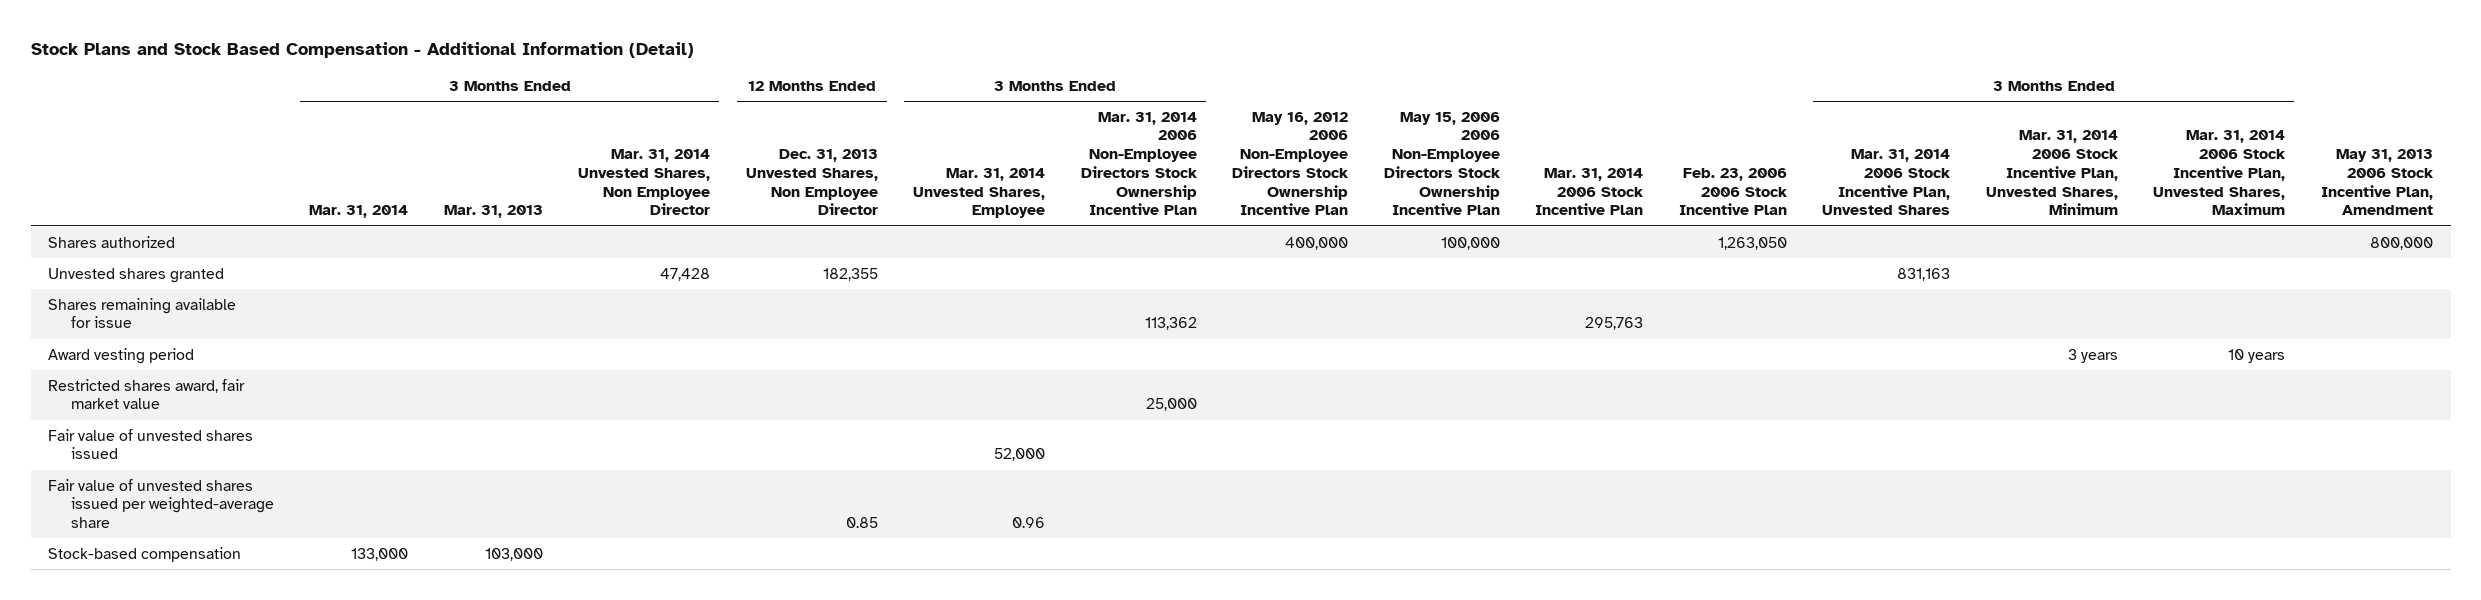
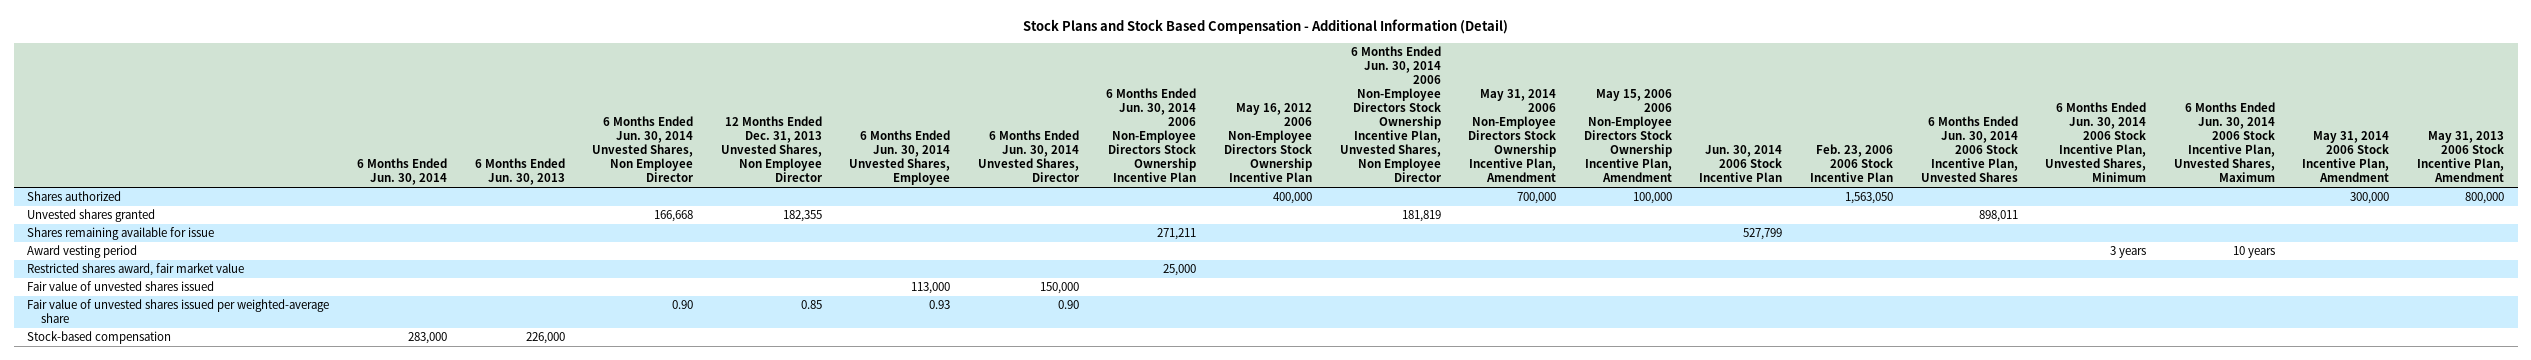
- | 3 Months Ended Mar. 31, 2014 | 3 Months Ended Mar. 31, 2013 | 3 Months Ended Mar. 31, 2014 Unvested Shares, Non Employee Director | 12 Months Ended Dec. 31, 2013 Unvested Shares, Non Employee Director | 3 Months Ended Mar. 31, 2014 Unvested Shares, Employee | 3 Months Ended Mar. 31, 2014 2006 Non-Employee Directors Stock Ownership Incentive Plan | May 16, 2012 2006 Non-Employee Directors Stock Ownership Incentive Plan | May 15, 2006 2006 Non-Employee Directors Stock Ownership Incentive Plan | Mar. 31, 2014 2006 Stock Incentive Plan | Feb. 23, 2006 2006 Stock Incentive Plan | 3 Months Ended Mar. 31, 2014 2006 Stock Incentive Plan, Unvested Shares | 3 Months Ended Mar. 31, 2014 2006 Stock Incentive Plan, Unvested Shares, Minimum | 3 Months Ended Mar. 31, 2014 2006 Stock Incentive Plan, Unvested Shares, Maximum | May 31, 2013 2006 Stock Incentive Plan, Amendment
+ | 6 Months Ended Jun. 30, 2014 | 6 Months Ended Jun. 30, 2013 | 6 Months Ended Jun. 30, 2014 Unvested Shares, Non Employee Director | 12 Months Ended Dec. 31, 2013 Unvested Shares, Non Employee Director | 6 Months Ended Jun. 30, 2014 Unvested Shares, Employee | 6 Months Ended Jun. 30, 2014 Unvested Shares, Director | 6 Months Ended Jun. 30, 2014 2006 Non-Employee Directors Stock Ownership Incentive Plan | May 16, 2012 2006 Non-Employee Directors Stock Ownership Incentive Plan | 6 Months Ended Jun. 30, 2014 2006 Non-Employee Directors Stock Ownership Incentive Plan, Unvested Shares, Non Employee Director | May 31, 2014 2006 Non-Employee Directors Stock Ownership Incentive Plan, Amendment | May 15, 2006 2006 Non-Employee Directors Stock Ownership Incentive Plan, Amendment | Jun. 30, 2014 2006 Stock Incentive Plan | Feb. 23, 2006 2006 Stock Incentive Plan | 6 Months Ended Jun. 30, 2014 2006 Stock Incentive Plan, Unvested Shares | 6 Months Ended Jun. 30, 2014 2006 Stock Incentive Plan, Unvested Shares, Minimum | 6 Months Ended Jun. 30, 2014 2006 Stock Incentive Plan, Unvested Shares, Maximum | May 31, 2014 2006 Stock Incentive Plan, Amendment | May 31, 2013 2006 Stock Incentive Plan, Amendment
- Shares authorized | | | | | | | 400,000 | 100,000 | | 1,263,050 | | | | 800,000
+ Shares authorized | | | | | | | | 400,000 | | 700,000 | 100,000 | | 1,563,050 | | | | 300,000 | 800,000

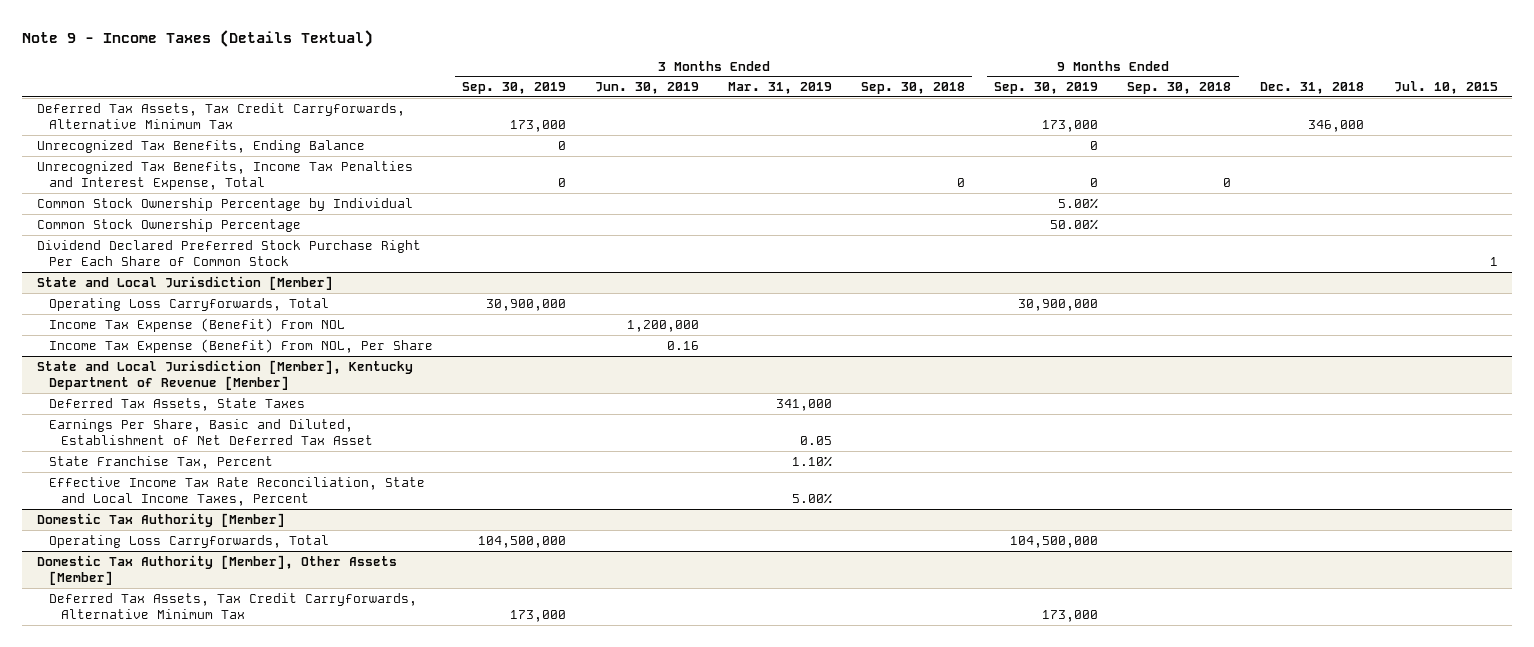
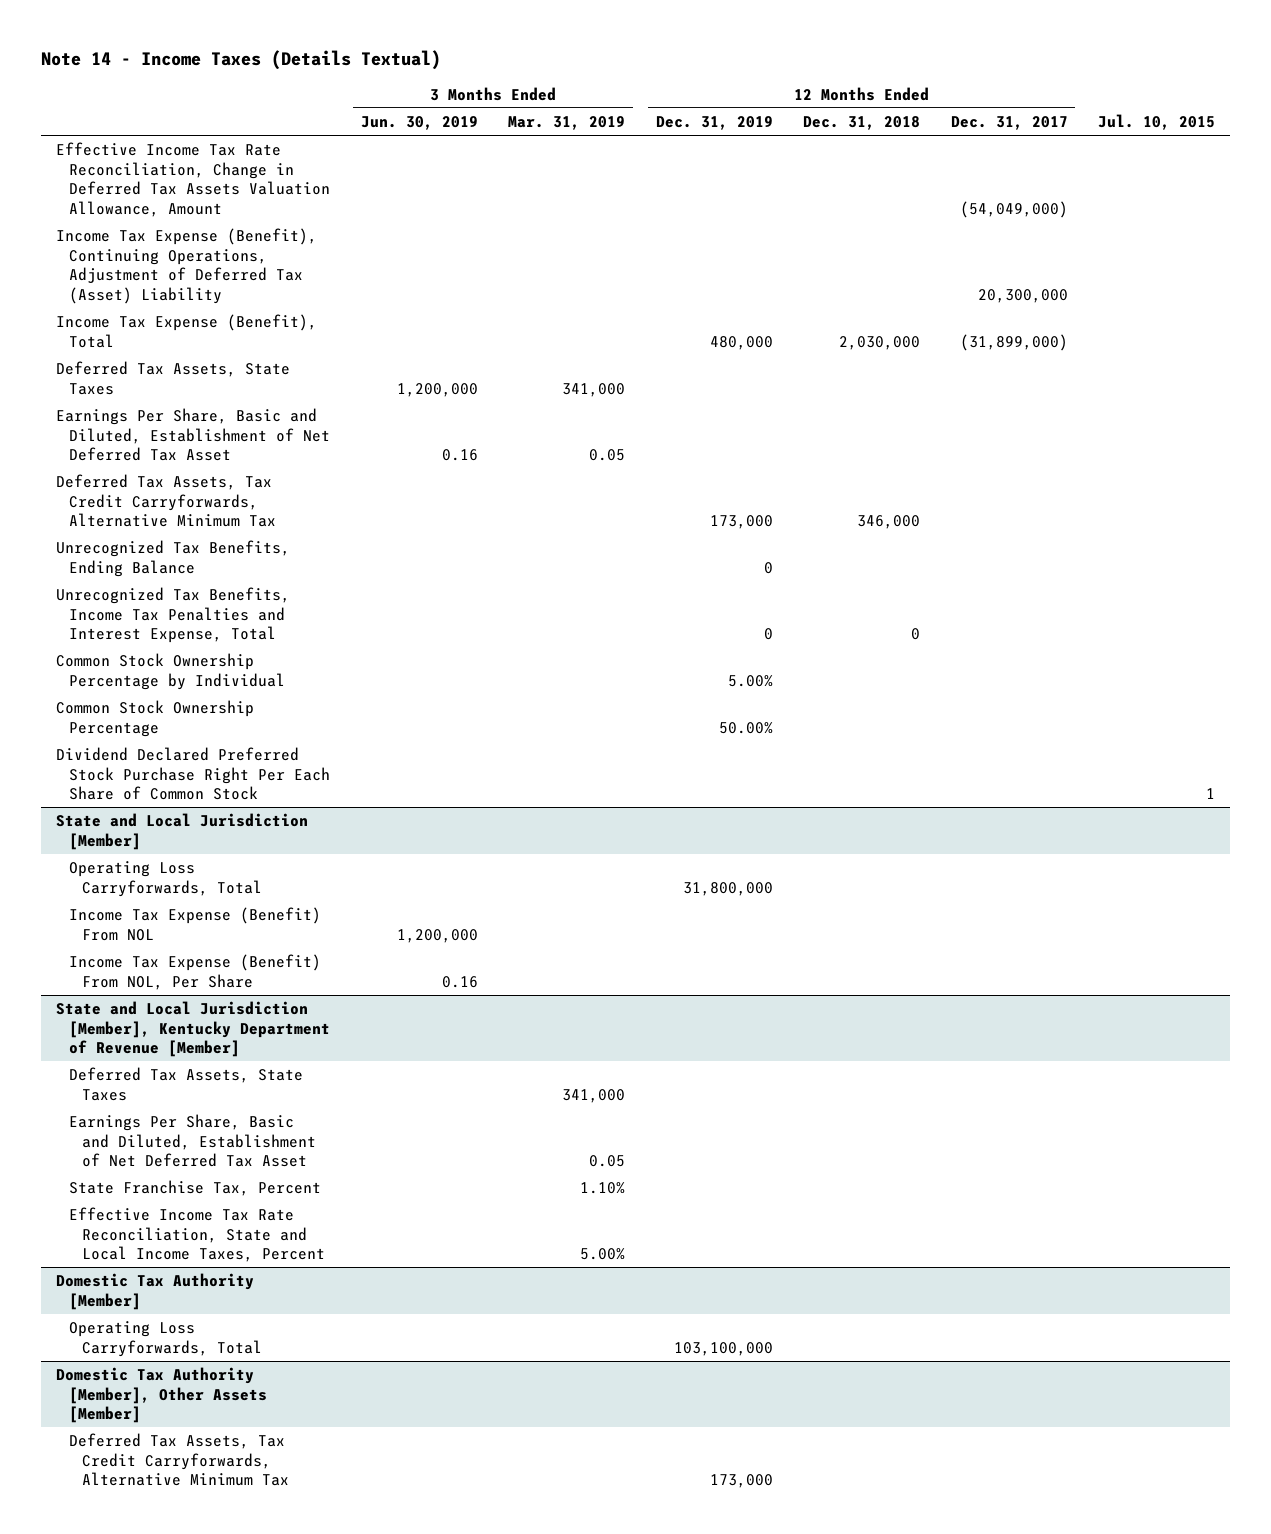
- Note 9 - Income Taxes (Details Textual)
+ Note 14 - Income Taxes (Details Textual)
- | 3 Months Ended Sep. 30, 2019 | 3 Months Ended Jun. 30, 2019 | 3 Months Ended Mar. 31, 2019 | 3 Months Ended Sep. 30, 2018 | 9 Months Ended Sep. 30, 2019 | 9 Months Ended Sep. 30, 2018 | Dec. 31, 2018 | Jul. 10, 2015
+ | 3 Months Ended Jun. 30, 2019 | 3 Months Ended Mar. 31, 2019 | 12 Months Ended Dec. 31, 2019 | 12 Months Ended Dec. 31, 2018 | 12 Months Ended Dec. 31, 2017 | Jul. 10, 2015
+ Effective Income Tax Rate Reconciliation, Change in Deferred Tax Assets Valuation Allowance, Amount | | | | | (54,049,000) |
+ Income Tax Expense (Benefit), Continuing Operations, Adjustment of Deferred Tax (Asset) Liability | | | | | 20,300,000 |
+ Income Tax Expense (Benefit), Total | | | 480,000 | 2,030,000 | (31,899,000) |
+ Deferred Tax Assets, State Taxes | 1,200,000 | 341,000 | | | |
+ Earnings Per Share, Basic and Diluted, Establishment of Net Deferred Tax Asset | 0.16 | 0.05 | | | |

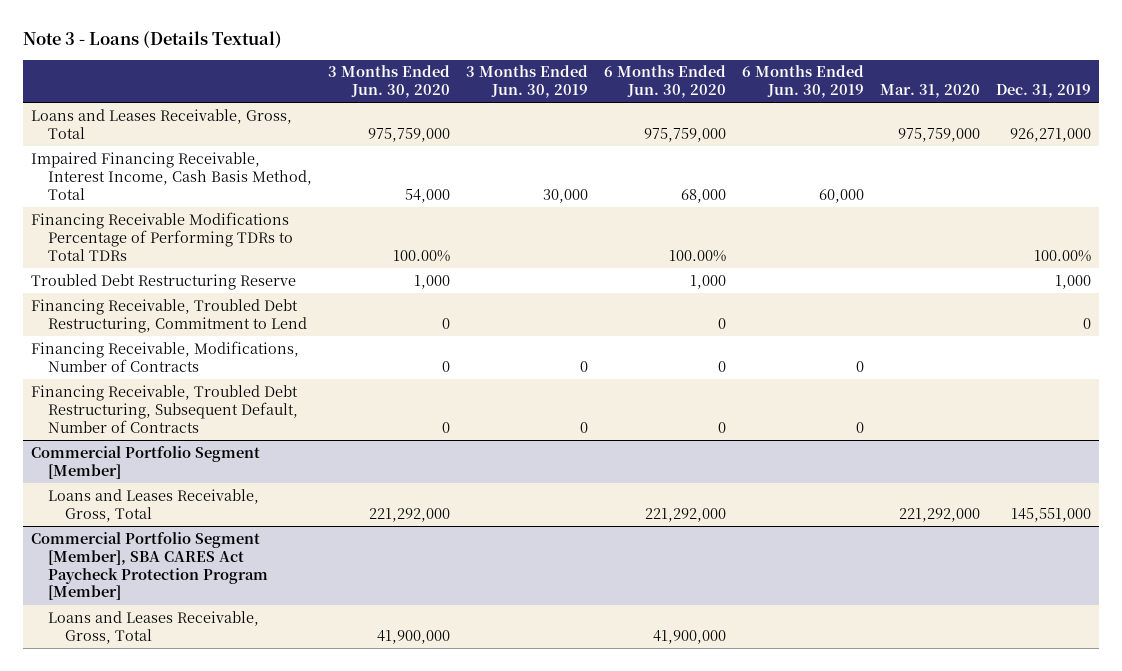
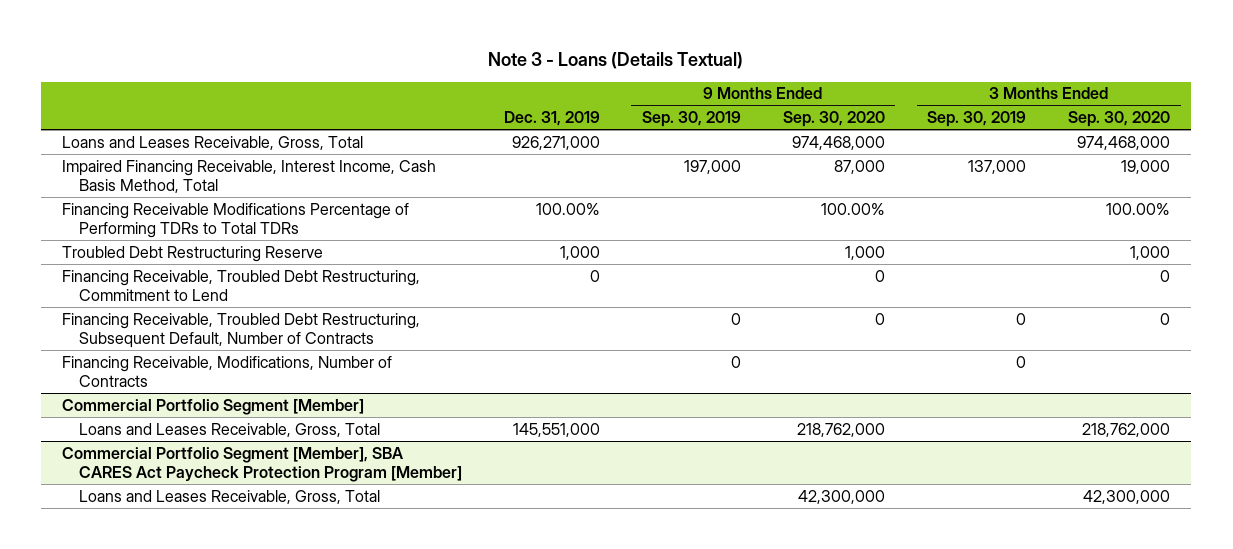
- | 3 Months Ended Jun. 30, 2020 | 3 Months Ended Jun. 30, 2019 | 6 Months Ended Jun. 30, 2020 | 6 Months Ended Jun. 30, 2019 | Mar. 31, 2020 | Dec. 31, 2019
+ | Dec. 31, 2019 | 9 Months Ended Sep. 30, 2019 | 9 Months Ended Sep. 30, 2020 | 3 Months Ended Sep. 30, 2019 | 3 Months Ended Sep. 30, 2020
moved down: Financing Receivable, Modifications, Number of Contracts | | 0 | | 0 |

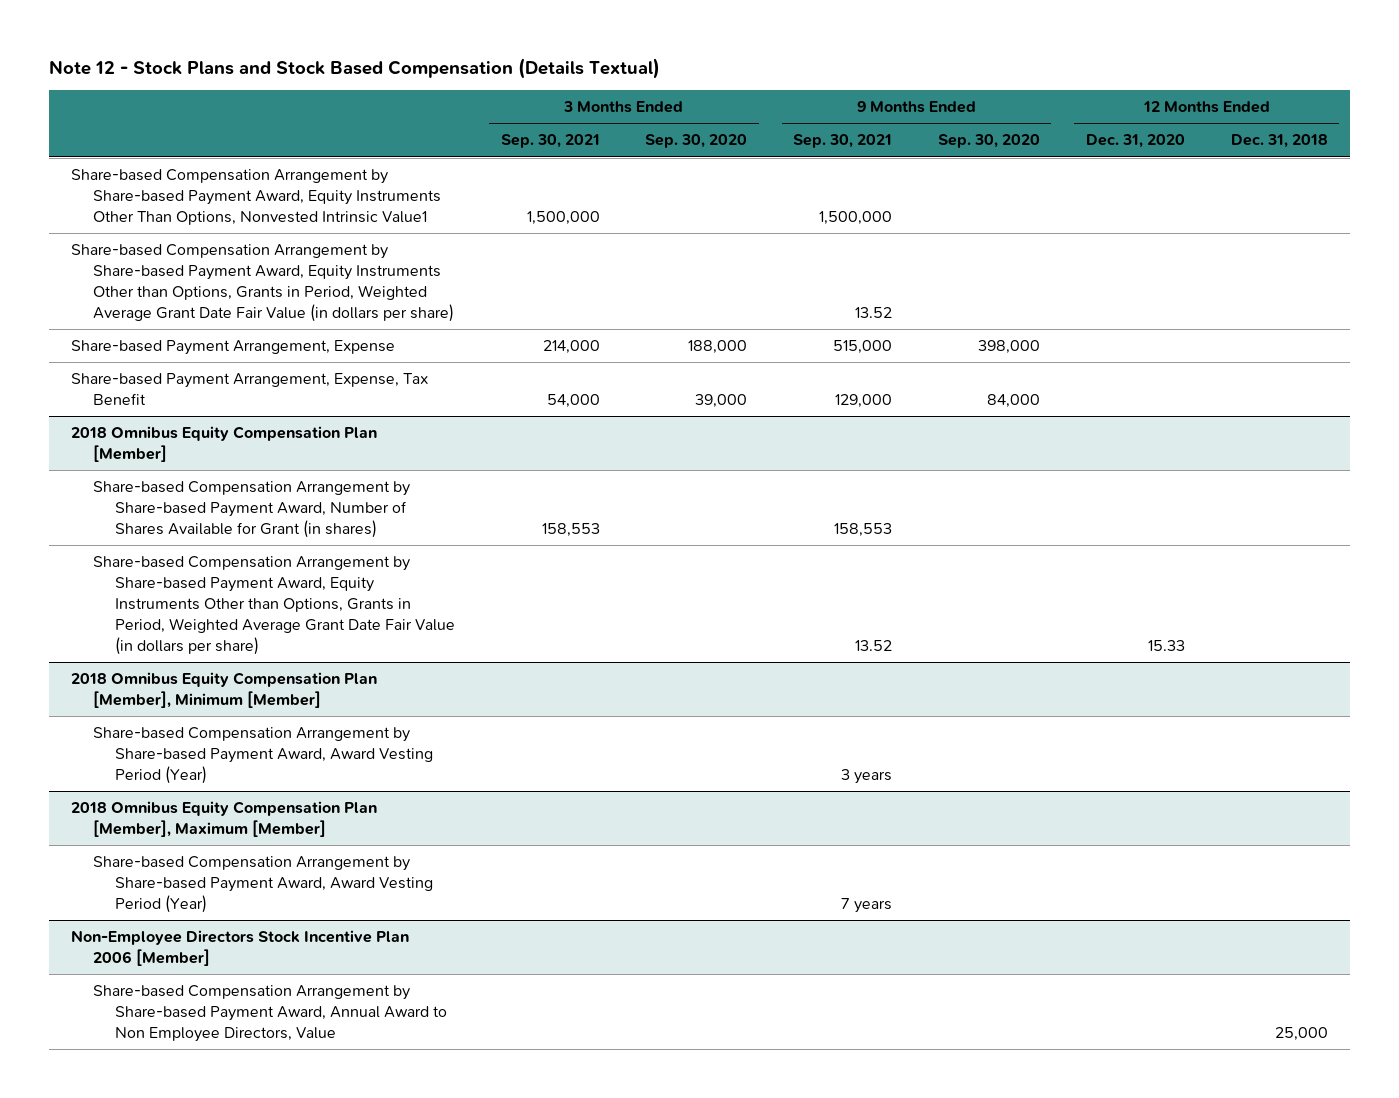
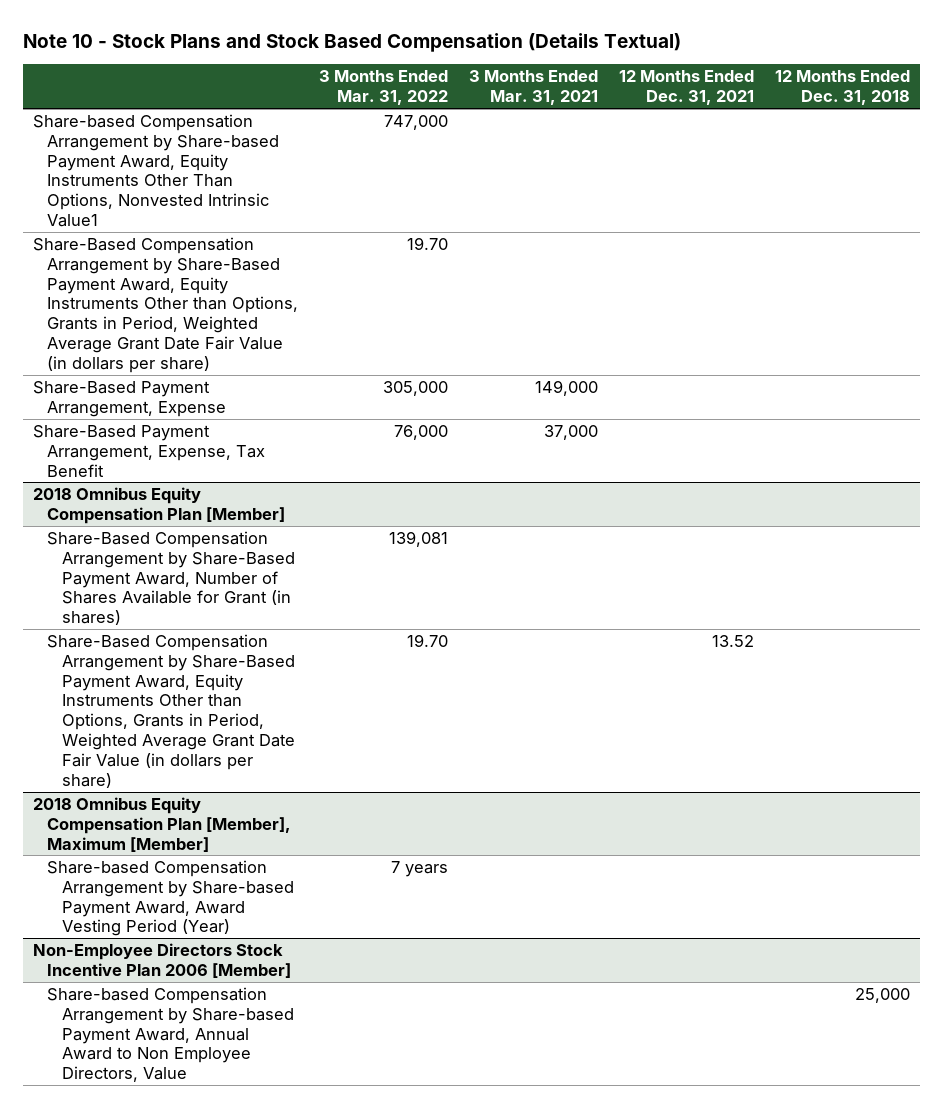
- Note 12 - Stock Plans and Stock Based Compensation (Details Textual)
+ Note 10 - Stock Plans and Stock Based Compensation (Details Textual)
- | 3 Months Ended Sep. 30, 2021 | 3 Months Ended Sep. 30, 2020 | 9 Months Ended Sep. 30, 2021 | 9 Months Ended Sep. 30, 2020 | 12 Months Ended Dec. 31, 2020 | 12 Months Ended Dec. 31, 2018
+ | 3 Months Ended Mar. 31, 2022 | 3 Months Ended Mar. 31, 2021 | 12 Months Ended Dec. 31, 2021 | 12 Months Ended Dec. 31, 2018
- Share-based Compensation Arrangement by Share-based Payment Award, Equity Instruments Other than Options, Grants in Period, Weighted Average Grant Date Fair Value (in dollars per share) | | | 13.52 | | |
- Share-based Payment Arrangement, Expense | 214,000 | 188,000 | 515,000 | 398,000 | |
- Share-based Payment Arrangement, Expense, Tax Benefit | 54,000 | 39,000 | 129,000 | 84,000 | |
+ Share-Based Compensation Arrangement by Share-Based Payment Award, Equity Instruments Other than Options, Grants in Period, Weighted Average Grant Date Fair Value (in dollars per share) | 19.70 | | |
+ Share-Based Payment Arrangement, Expense | 305,000 | 149,000 | |
+ Share-Based Payment Arrangement, Expense, Tax Benefit | 76,000 | 37,000 | |
@ 2018 Omnibus Equity Compensation Plan [Member]
- Share-based Compensation Arrangement by Share-based Payment Award, Number of Shares Available for Grant (in shares) | 158,553 | | 158,553 | | |
- Share-based Compensation Arrangement by Share-based Payment Award, Equity Instruments Other than Options, Grants in Period, Weighted Average Grant Date Fair Value (in dollars per share) | | | 13.52 | | 15.33 |
- 2018 Omnibus Equity Compensation Plan [Member], Minimum [Member]
- Share-based Compensation Arrangement by Share-based Payment Award, Award Vesting Period (Year) | | | 3 years | | |
@ 2018 Omnibus Equity Compensation Plan [Member]
+ Share-Based Compensation Arrangement by Share-Based Payment Award, Number of Shares Available for Grant (in shares) | 139,081 | | |
+ Share-Based Compensation Arrangement by Share-Based Payment Award, Equity Instruments Other than Options, Grants in Period, Weighted Average Grant Date Fair Value (in dollars per share) | 19.70 | | 13.52 |

